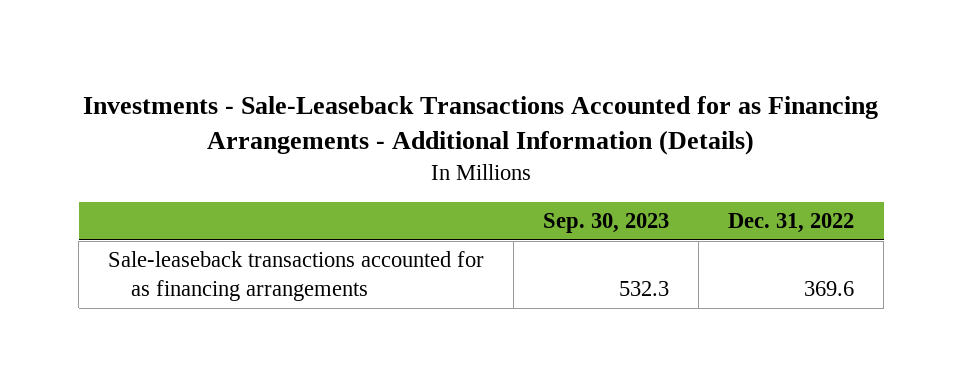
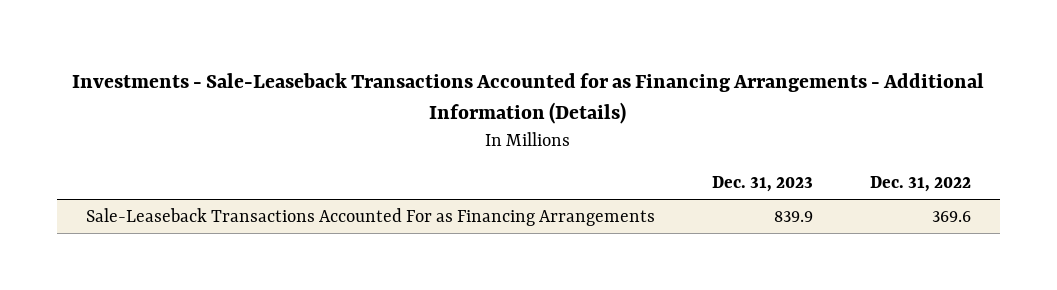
- | Sep. 30, 2023 | Dec. 31, 2022
+ | Dec. 31, 2023 | Dec. 31, 2022
- Sale-leaseback transactions accounted for as financing arrangements | 532.3 | 369.6
+ Sale-Leaseback Transactions Accounted For as Financing Arrangements | 839.9 | 369.6

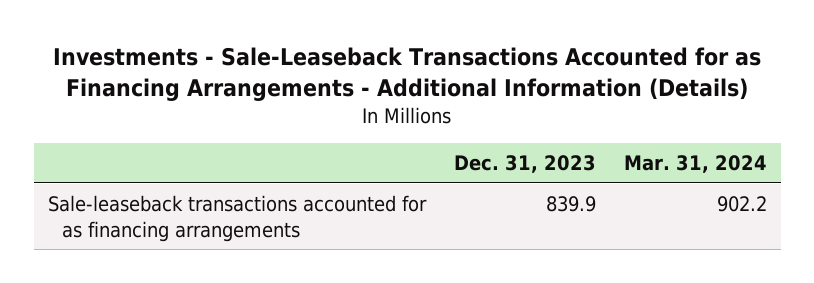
- | Dec. 31, 2023 | Dec. 31, 2022
+ | Dec. 31, 2023 | Mar. 31, 2024
- Sale-Leaseback Transactions Accounted For as Financing Arrangements | 839.9 | 369.6
+ Sale-leaseback transactions accounted for as financing arrangements | 839.9 | 902.2

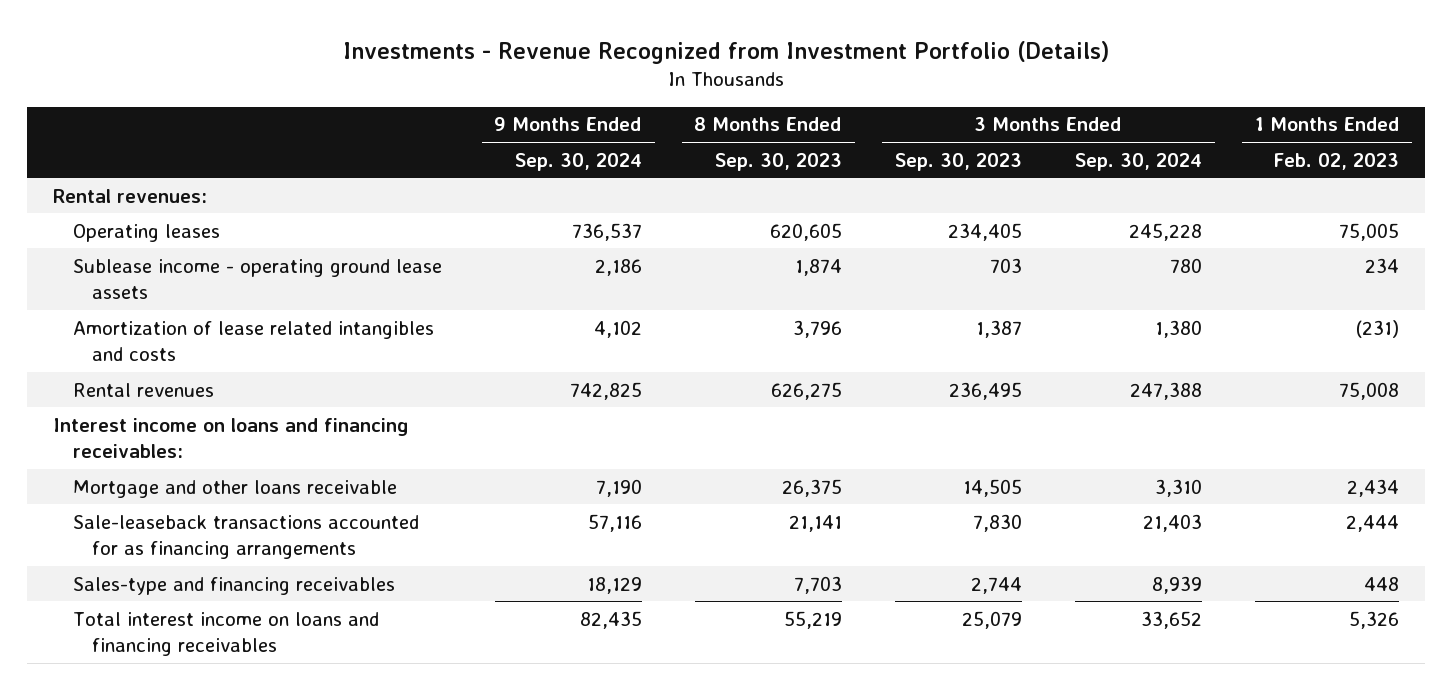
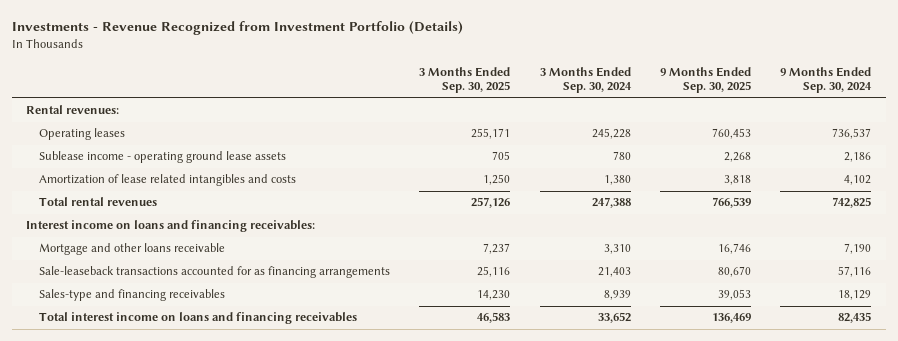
- | 9 Months Ended Sep. 30, 2024 | 8 Months Ended Sep. 30, 2023 | 3 Months Ended Sep. 30, 2023 | 3 Months Ended Sep. 30, 2024 | 1 Months Ended Feb. 02, 2023
+ | 3 Months Ended Sep. 30, 2025 | 3 Months Ended Sep. 30, 2024 | 9 Months Ended Sep. 30, 2025 | 9 Months Ended Sep. 30, 2024
- Rental revenues | 742,825 | 626,275 | 236,495 | 247,388 | 75,008
+ Total rental revenues | 257,126 | 247,388 | 766,539 | 742,825

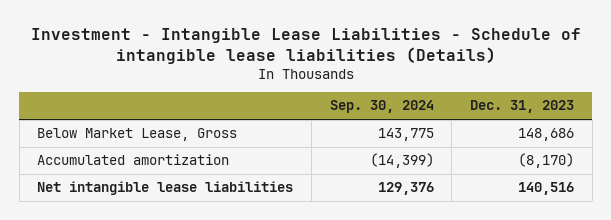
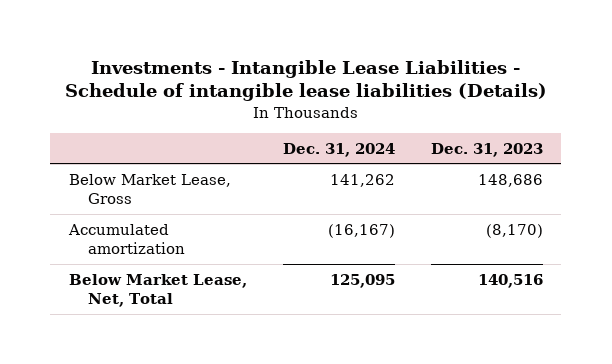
- Investment - Intangible Lease Liabilities - Schedule of intangible lease liabilities (Details)
+ Investments - Intangible Lease Liabilities - Schedule of intangible lease liabilities (Details)
- | Sep. 30, 2024 | Dec. 31, 2023
+ | Dec. 31, 2024 | Dec. 31, 2023
- Net intangible lease liabilities | 129,376 | 140,516
+ Below Market Lease, Net, Total | 125,095 | 140,516

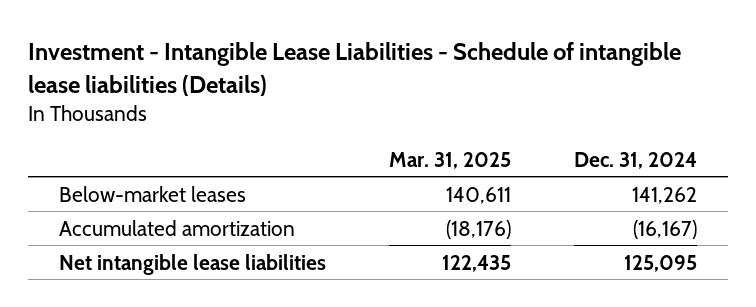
- Investments - Intangible Lease Liabilities - Schedule of intangible lease liabilities (Details)
+ Investment - Intangible Lease Liabilities - Schedule of intangible lease liabilities (Details)
- | Dec. 31, 2024 | Dec. 31, 2023
+ | Mar. 31, 2025 | Dec. 31, 2024
- Below Market Lease, Gross | 141,262 | 148,686
+ Below-market leases | 140,611 | 141,262
- Below Market Lease, Net, Total | 125,095 | 140,516
+ Net intangible lease liabilities | 122,435 | 125,095

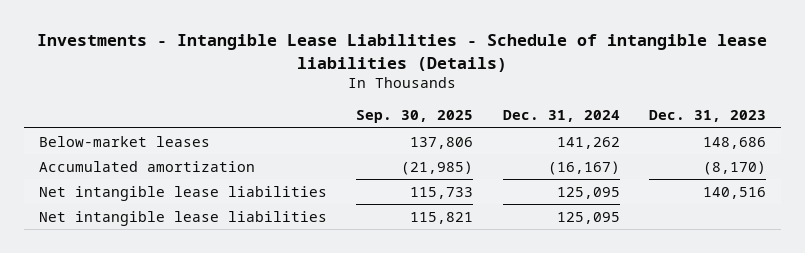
- Investment - Intangible Lease Liabilities - Schedule of intangible lease liabilities (Details)
+ Investments - Intangible Lease Liabilities - Schedule of intangible lease liabilities (Details)
- | Mar. 31, 2025 | Dec. 31, 2024
+ | Sep. 30, 2025 | Dec. 31, 2024 | Dec. 31, 2023
+ Net intangible lease liabilities | 115,821 | 125,095 |

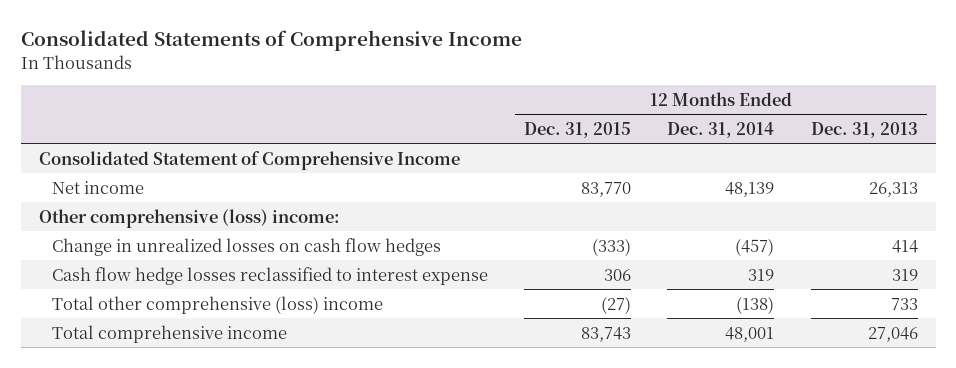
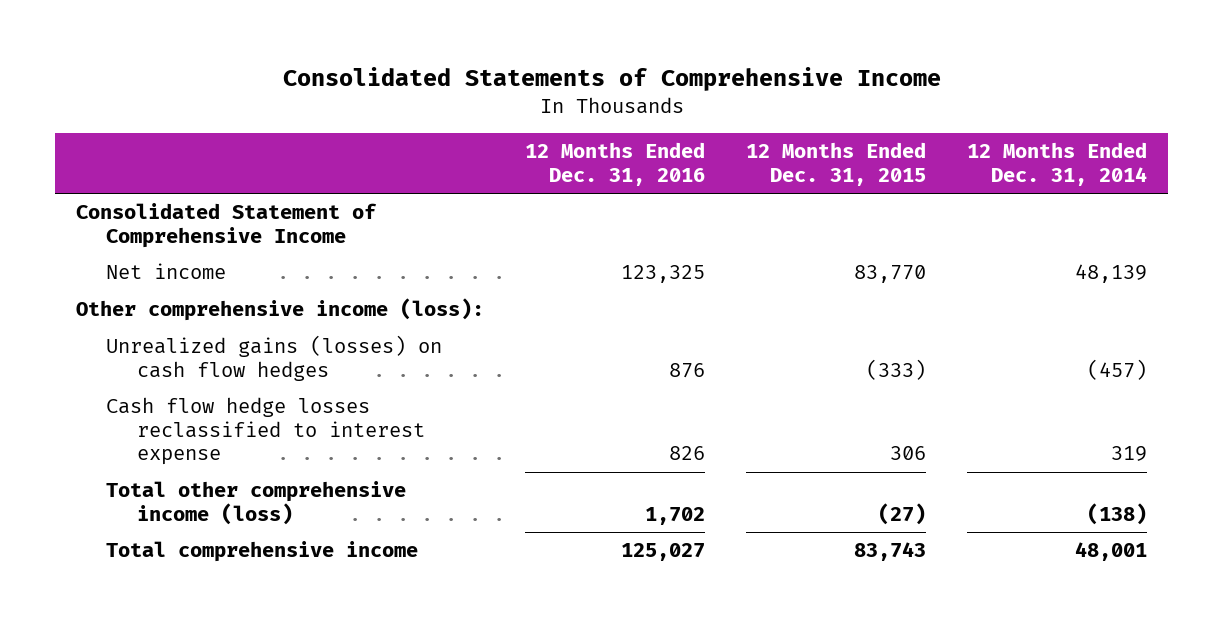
- | 12 Months Ended Dec. 31, 2015 | 12 Months Ended Dec. 31, 2014 | 12 Months Ended Dec. 31, 2013
+ | 12 Months Ended Dec. 31, 2016 | 12 Months Ended Dec. 31, 2015 | 12 Months Ended Dec. 31, 2014
- Other comprehensive (loss) income:
- Change in unrealized losses on cash flow hedges | (333) | (457) | 414
+ Other comprehensive income (loss):
+ Unrealized gains (losses) on cash flow hedges | 876 | (333) | (457)
- Total other comprehensive (loss) income | (27) | (138) | 733
+ Total other comprehensive income (loss) | 1,702 | (27) | (138)

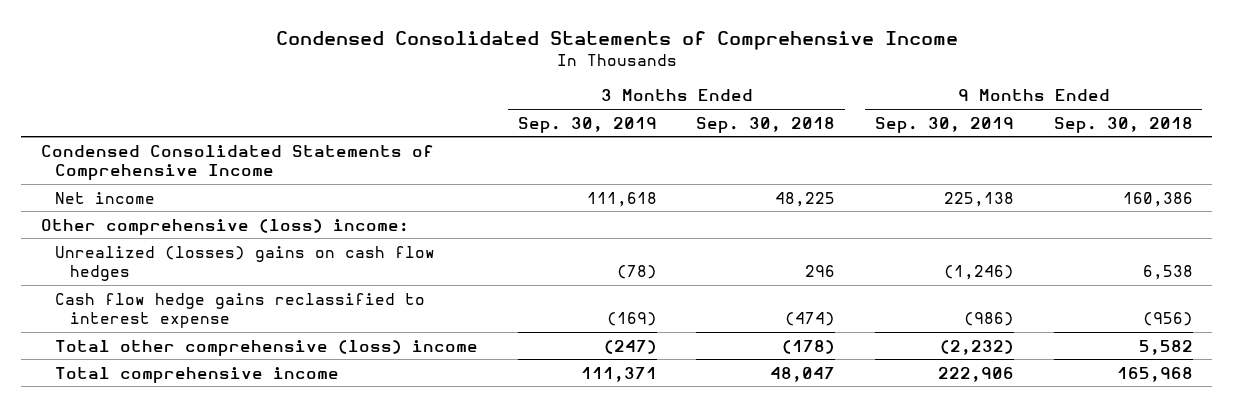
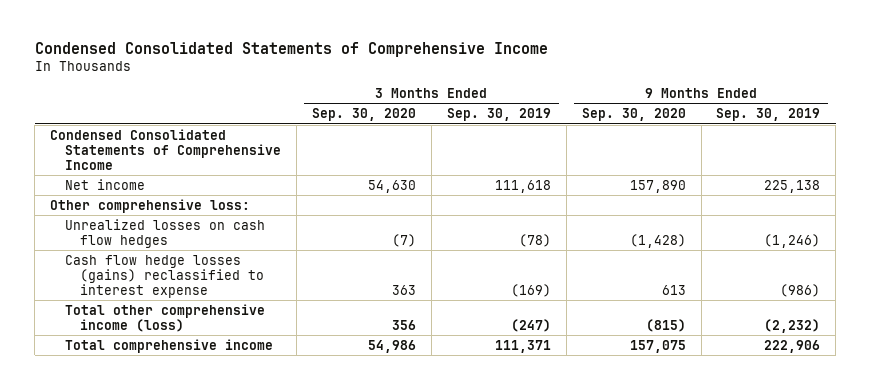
- | 3 Months Ended Sep. 30, 2019 | 3 Months Ended Sep. 30, 2018 | 9 Months Ended Sep. 30, 2019 | 9 Months Ended Sep. 30, 2018
+ | 3 Months Ended Sep. 30, 2020 | 3 Months Ended Sep. 30, 2019 | 9 Months Ended Sep. 30, 2020 | 9 Months Ended Sep. 30, 2019
- Other comprehensive (loss) income:
- Unrealized (losses) gains on cash flow hedges | (78) | 296 | (1,246) | 6,538
- Cash flow hedge gains reclassified to interest expense | (169) | (474) | (986) | (956)
- Total other comprehensive (loss) income | (247) | (178) | (2,232) | 5,582
+ Other comprehensive loss:
+ Unrealized losses on cash flow hedges | (7) | (78) | (1,428) | (1,246)
+ Cash flow hedge losses (gains) reclassified to interest expense | 363 | (169) | 613 | (986)
+ Total other comprehensive income (loss) | 356 | (247) | (815) | (2,232)

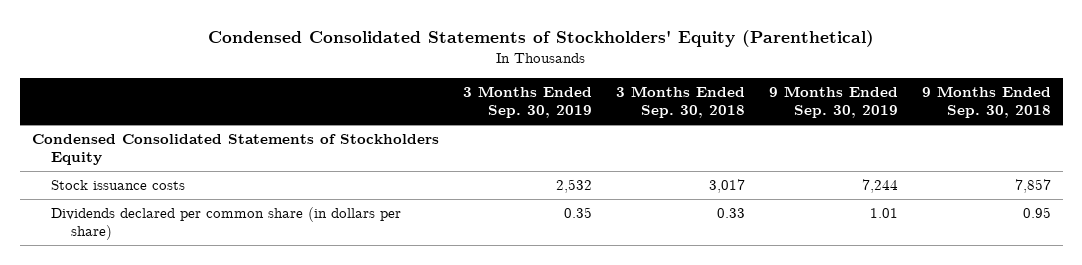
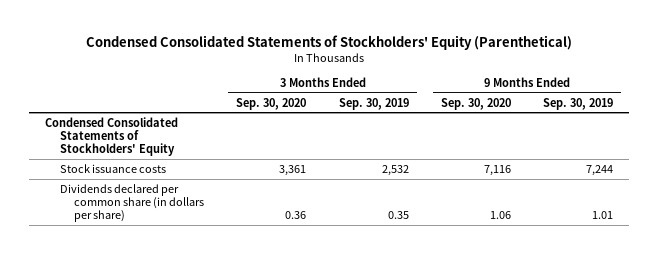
- | 3 Months Ended Sep. 30, 2019 | 3 Months Ended Sep. 30, 2018 | 9 Months Ended Sep. 30, 2019 | 9 Months Ended Sep. 30, 2018
+ | 3 Months Ended Sep. 30, 2020 | 3 Months Ended Sep. 30, 2019 | 9 Months Ended Sep. 30, 2020 | 9 Months Ended Sep. 30, 2019
- Condensed Consolidated Statements of Stockholders Equity
+ Condensed Consolidated Statements of Stockholders' Equity

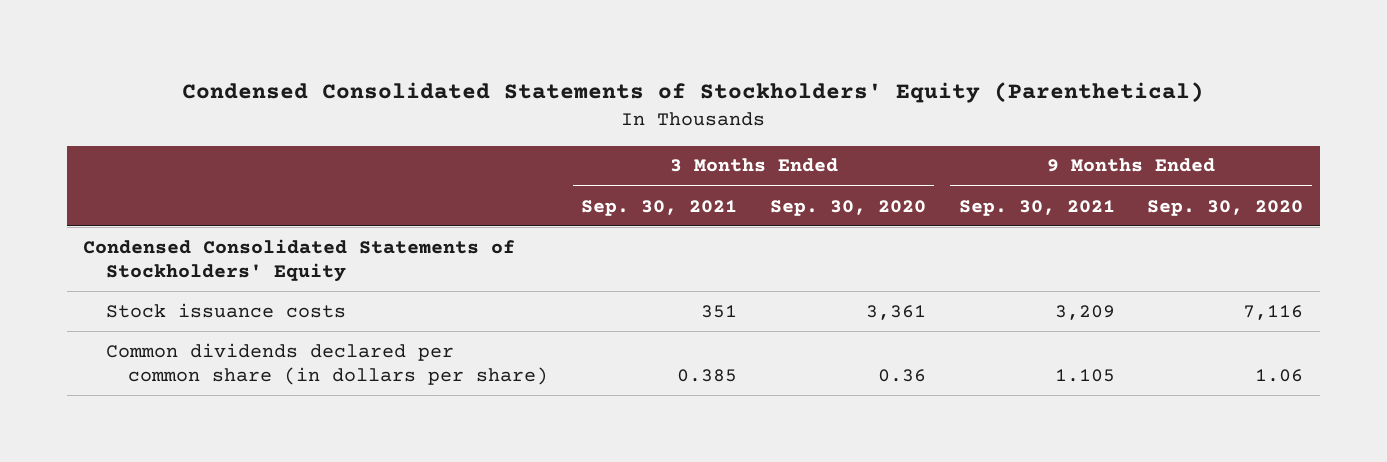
- | 3 Months Ended Sep. 30, 2020 | 3 Months Ended Sep. 30, 2019 | 9 Months Ended Sep. 30, 2020 | 9 Months Ended Sep. 30, 2019
+ | 3 Months Ended Sep. 30, 2021 | 3 Months Ended Sep. 30, 2020 | 9 Months Ended Sep. 30, 2021 | 9 Months Ended Sep. 30, 2020
- Dividends declared per common share (in dollars per share) | 0.36 | 0.35 | 1.06 | 1.01
+ Common dividends declared per common share (in dollars per share) | 0.385 | 0.36 | 1.105 | 1.06

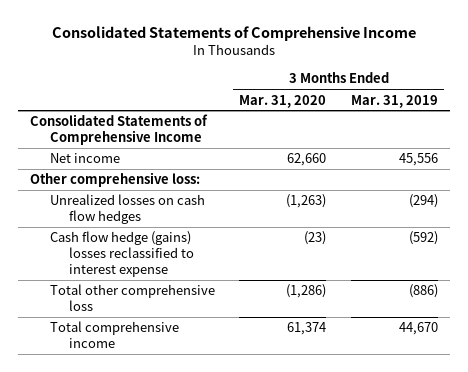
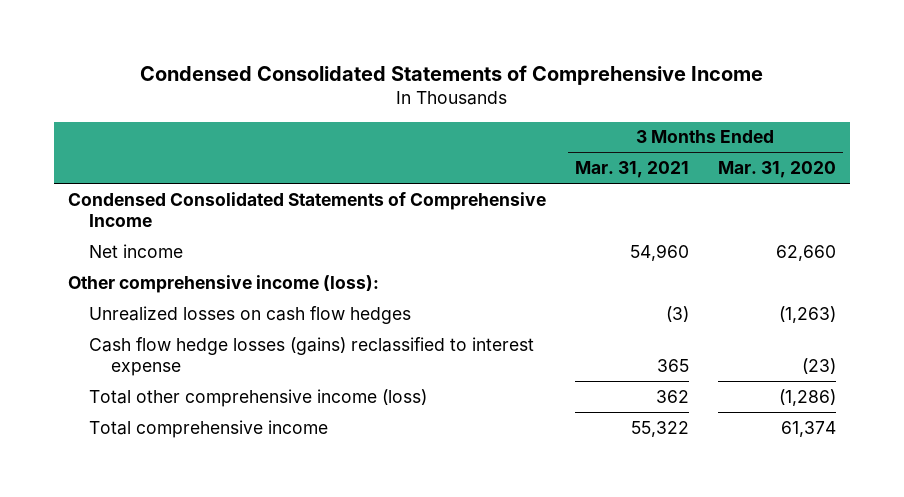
- Consolidated Statements of Comprehensive Income
+ Condensed Consolidated Statements of Comprehensive Income
- | 3 Months Ended Mar. 31, 2020 | 3 Months Ended Mar. 31, 2019
+ | 3 Months Ended Mar. 31, 2021 | 3 Months Ended Mar. 31, 2020
- Consolidated Statements of Comprehensive Income
+ Condensed Consolidated Statements of Comprehensive Income
- Other comprehensive loss:
+ Other comprehensive income (loss):
- Cash flow hedge (gains) losses reclassified to interest expense | (23) | (592)
- Total other comprehensive loss | (1,286) | (886)
+ Cash flow hedge losses (gains) reclassified to interest expense | 365 | (23)
+ Total other comprehensive income (loss) | 362 | (1,286)

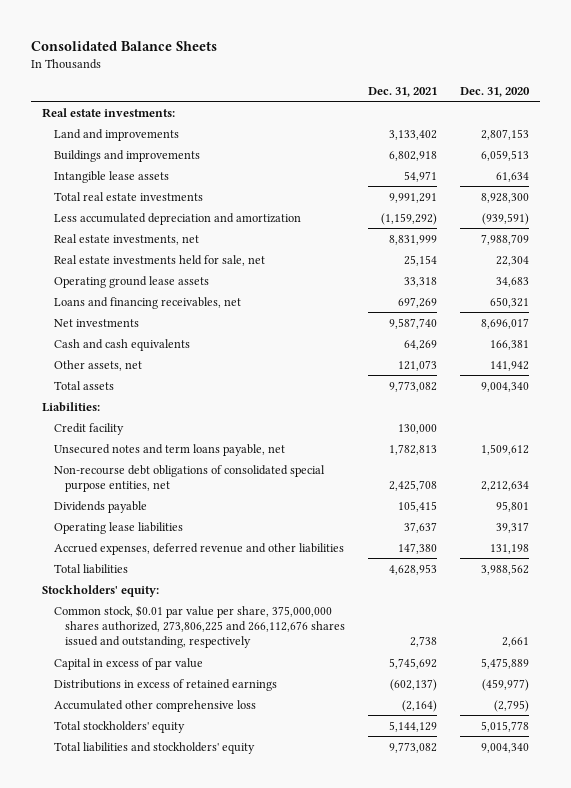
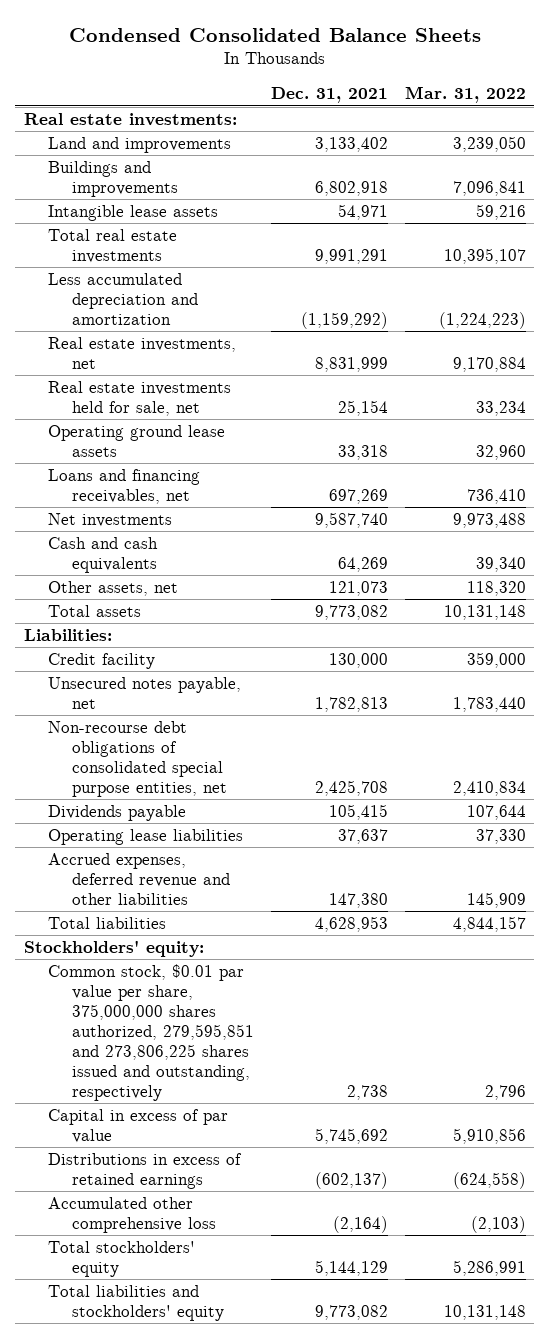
- Consolidated Balance Sheets
+ Condensed Consolidated Balance Sheets
- | Dec. 31, 2021 | Dec. 31, 2020
+ | Dec. 31, 2021 | Mar. 31, 2022
- Unsecured notes and term loans payable, net | 1,782,813 | 1,509,612
+ Unsecured notes payable, net | 1,782,813 | 1,783,440
- Common stock, $0.01 par value per share, 375,000,000 shares authorized, 273,806,225 and 266,112,676 shares issued and outstanding, respectively | 2,738 | 2,661
+ Common stock, $0.01 par value per share, 375,000,000 shares authorized, 279,595,851 and 273,806,225 shares issued and outstanding, respectively | 2,738 | 2,796

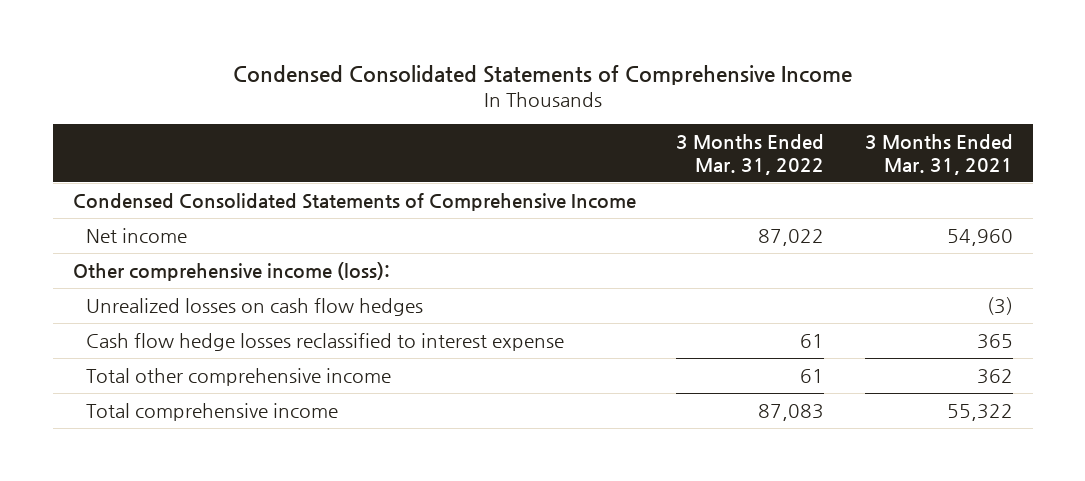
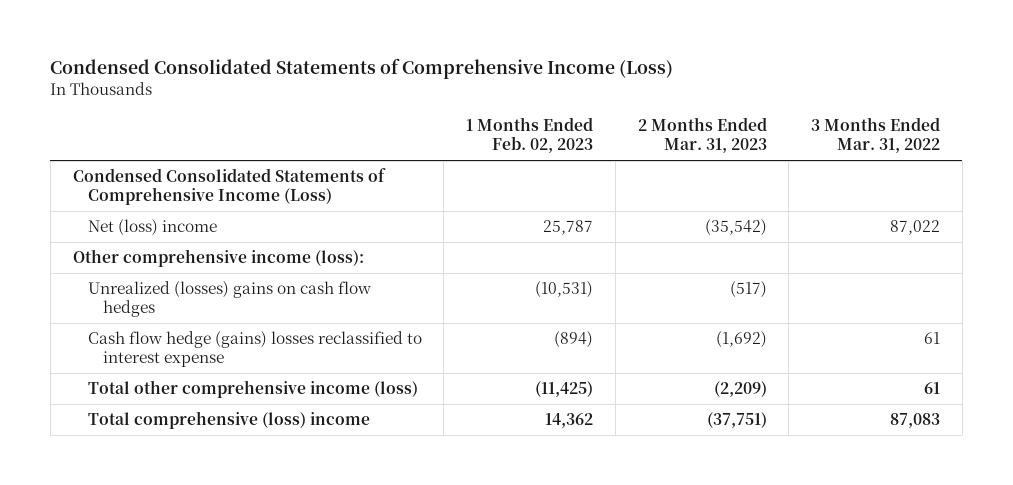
- Condensed Consolidated Statements of Comprehensive Income
+ Condensed Consolidated Statements of Comprehensive Income (Loss)
- | 3 Months Ended Mar. 31, 2022 | 3 Months Ended Mar. 31, 2021
+ | 1 Months Ended Feb. 02, 2023 | 2 Months Ended Mar. 31, 2023 | 3 Months Ended Mar. 31, 2022
- Condensed Consolidated Statements of Comprehensive Income
- Net income | 87,022 | 54,960
+ Condensed Consolidated Statements of Comprehensive Income (Loss)
+ Net (loss) income | 25,787 | (35,542) | 87,022
- Unrealized losses on cash flow hedges | | (3)
- Cash flow hedge losses reclassified to interest expense | 61 | 365
- Total other comprehensive income | 61 | 362
- Total comprehensive income | 87,083 | 55,322
+ Unrealized (losses) gains on cash flow hedges | (10,531) | (517) |
+ Cash flow hedge (gains) losses reclassified to interest expense | (894) | (1,692) | 61
+ Total other comprehensive income (loss) | (11,425) | (2,209) | 61
+ Total comprehensive (loss) income | 14,362 | (37,751) | 87,083

